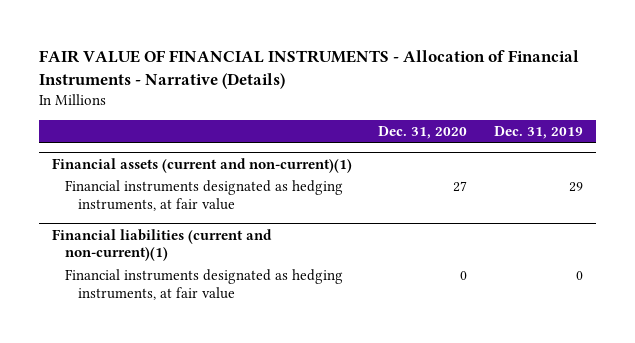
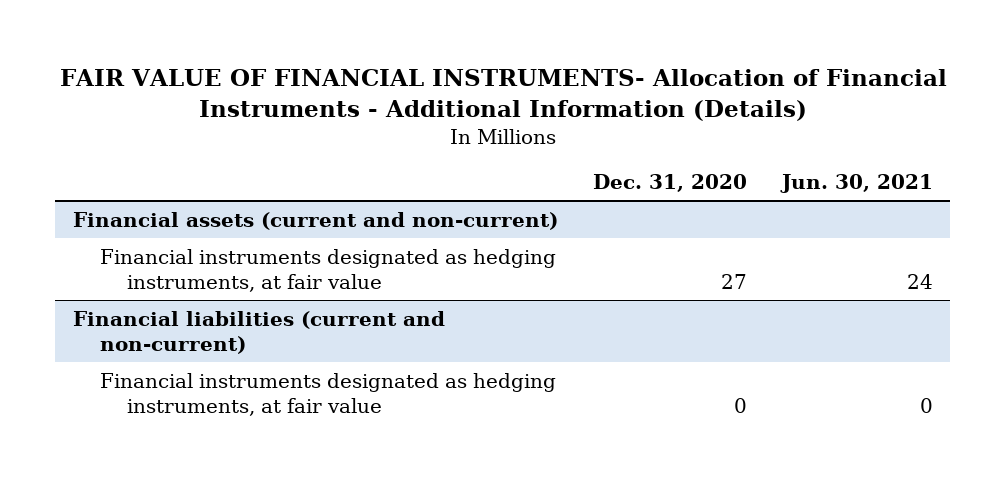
- FAIR VALUE OF FINANCIAL INSTRUMENTS - Allocation of Financial Instruments - Narrative (Details)
+ FAIR VALUE OF FINANCIAL INSTRUMENTS- Allocation of Financial Instruments - Additional Information (Details)
- | Dec. 31, 2020 | Dec. 31, 2019
+ | Dec. 31, 2020 | Jun. 30, 2021
- Financial assets (current and non-current)(1)
+ Financial assets (current and non-current)
- Financial liabilities (current and non-current)(1)
+ Financial liabilities (current and non-current)

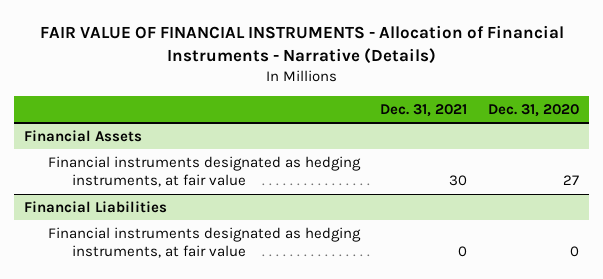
- FAIR VALUE OF FINANCIAL INSTRUMENTS- Allocation of Financial Instruments - Additional Information (Details)
+ FAIR VALUE OF FINANCIAL INSTRUMENTS - Allocation of Financial Instruments - Narrative (Details)
- | Dec. 31, 2020 | Jun. 30, 2021
+ | Dec. 31, 2021 | Dec. 31, 2020
- Financial assets (current and non-current)
+ Financial Assets
- Financial liabilities (current and non-current)
+ Financial Liabilities

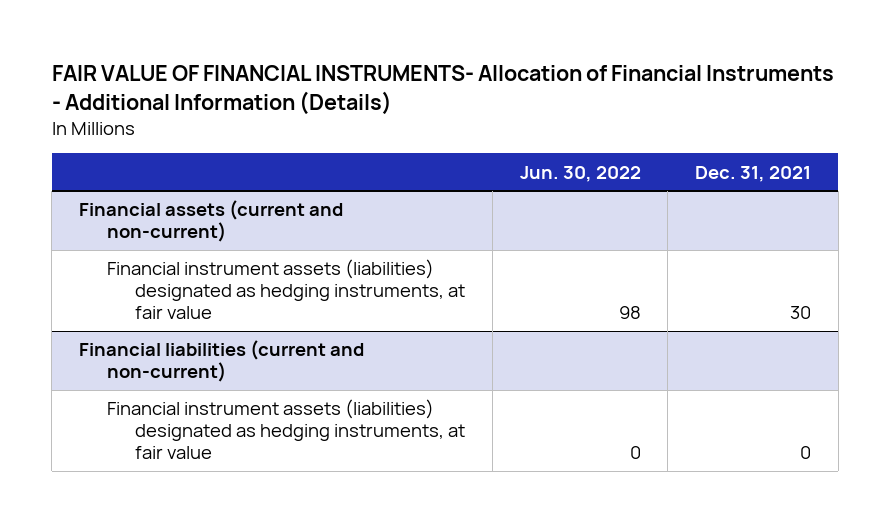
- FAIR VALUE OF FINANCIAL INSTRUMENTS - Allocation of Financial Instruments - Narrative (Details)
+ FAIR VALUE OF FINANCIAL INSTRUMENTS- Allocation of Financial Instruments - Additional Information (Details)
- | Dec. 31, 2021 | Dec. 31, 2020
+ | Jun. 30, 2022 | Dec. 31, 2021
- Financial Assets
- Financial instruments designated as hedging instruments, at fair value | 30 | 27
- Financial Liabilities
- Financial instruments designated as hedging instruments, at fair value | 0 | 0
+ Financial assets (current and non-current)
+ Financial instrument assets (liabilities) designated as hedging instruments, at fair value | 98 | 30
+ Financial liabilities (current and non-current)
+ Financial instrument assets (liabilities) designated as hedging instruments, at fair value | 0 | 0

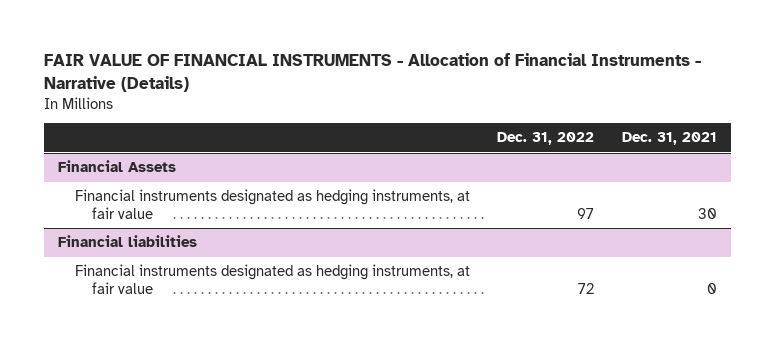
- FAIR VALUE OF FINANCIAL INSTRUMENTS- Allocation of Financial Instruments - Additional Information (Details)
+ FAIR VALUE OF FINANCIAL INSTRUMENTS - Allocation of Financial Instruments - Narrative (Details)
- | Jun. 30, 2022 | Dec. 31, 2021
+ | Dec. 31, 2022 | Dec. 31, 2021
- Financial assets (current and non-current)
- Financial instrument assets (liabilities) designated as hedging instruments, at fair value | 98 | 30
- Financial liabilities (current and non-current)
- Financial instrument assets (liabilities) designated as hedging instruments, at fair value | 0 | 0
+ Financial Assets
+ Financial instruments designated as hedging instruments, at fair value | 97 | 30
+ Financial liabilities
+ Financial instruments designated as hedging instruments, at fair value | 72 | 0

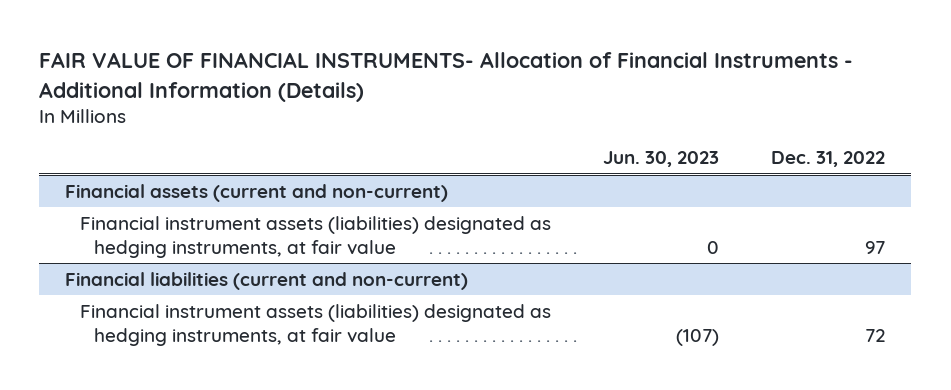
- FAIR VALUE OF FINANCIAL INSTRUMENTS - Allocation of Financial Instruments - Narrative (Details)
+ FAIR VALUE OF FINANCIAL INSTRUMENTS- Allocation of Financial Instruments - Additional Information (Details)
- | Dec. 31, 2022 | Dec. 31, 2021
+ | Jun. 30, 2023 | Dec. 31, 2022
- Financial Assets
- Financial instruments designated as hedging instruments, at fair value | 97 | 30
- Financial liabilities
- Financial instruments designated as hedging instruments, at fair value | 72 | 0
+ Financial assets (current and non-current)
+ Financial instrument assets (liabilities) designated as hedging instruments, at fair value | 0 | 97
+ Financial liabilities (current and non-current)
+ Financial instrument assets (liabilities) designated as hedging instruments, at fair value | (107) | 72

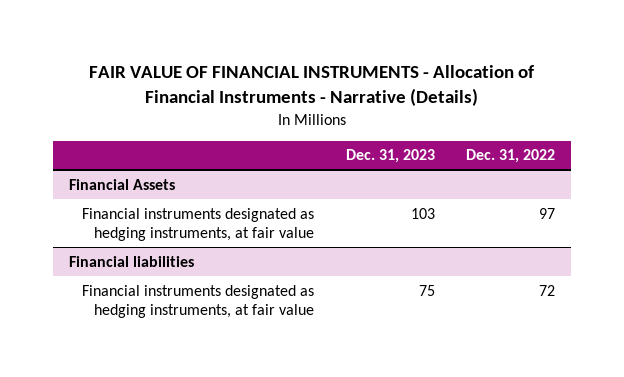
- FAIR VALUE OF FINANCIAL INSTRUMENTS- Allocation of Financial Instruments - Additional Information (Details)
+ FAIR VALUE OF FINANCIAL INSTRUMENTS - Allocation of Financial Instruments - Narrative (Details)
- | Jun. 30, 2023 | Dec. 31, 2022
+ | Dec. 31, 2023 | Dec. 31, 2022
- Financial assets (current and non-current)
- Financial instrument assets (liabilities) designated as hedging instruments, at fair value | 0 | 97
- Financial liabilities (current and non-current)
- Financial instrument assets (liabilities) designated as hedging instruments, at fair value | (107) | 72
+ Financial Assets
+ Financial instruments designated as hedging instruments, at fair value | 103 | 97
+ Financial liabilities
+ Financial instruments designated as hedging instruments, at fair value | 75 | 72

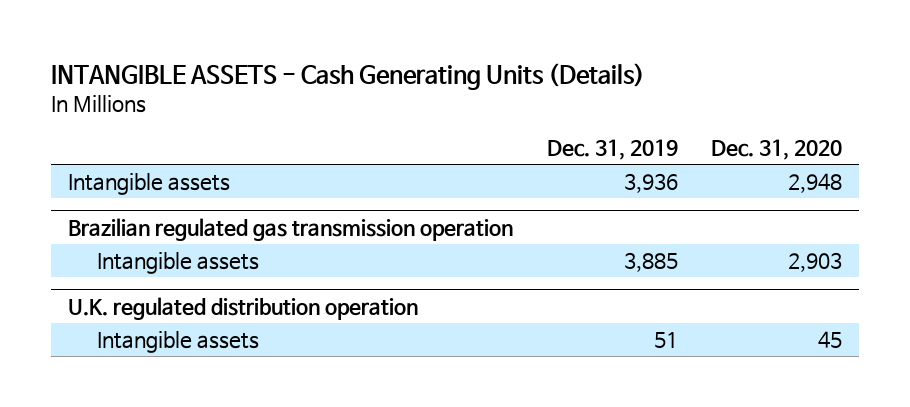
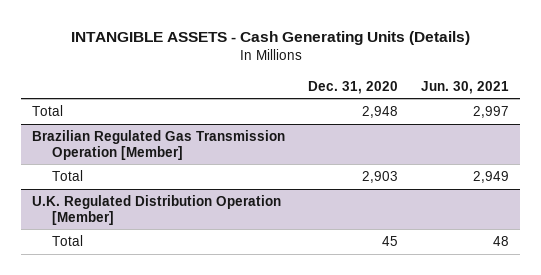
- | Dec. 31, 2019 | Dec. 31, 2020
+ | Dec. 31, 2020 | Jun. 30, 2021
- Intangible assets | 3,936 | 2,948
- Brazilian regulated gas transmission operation
- Intangible assets | 3,885 | 2,903
- U.K. regulated distribution operation
- Intangible assets | 51 | 45
+ Total | 2,948 | 2,997
+ Brazilian Regulated Gas Transmission Operation [Member]
+ Total | 2,903 | 2,949
+ U.K. Regulated Distribution Operation [Member]
+ Total | 45 | 48

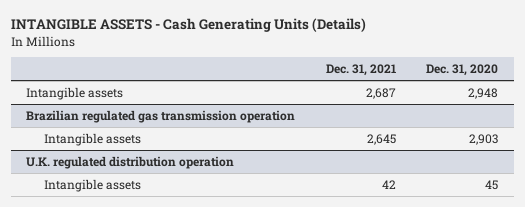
- | Dec. 31, 2020 | Jun. 30, 2021
+ | Dec. 31, 2021 | Dec. 31, 2020
- Total | 2,948 | 2,997
- Brazilian Regulated Gas Transmission Operation [Member]
- Total | 2,903 | 2,949
- U.K. Regulated Distribution Operation [Member]
- Total | 45 | 48
+ Intangible assets | 2,687 | 2,948
+ Brazilian regulated gas transmission operation
+ Intangible assets | 2,645 | 2,903
+ U.K. regulated distribution operation
+ Intangible assets | 42 | 45

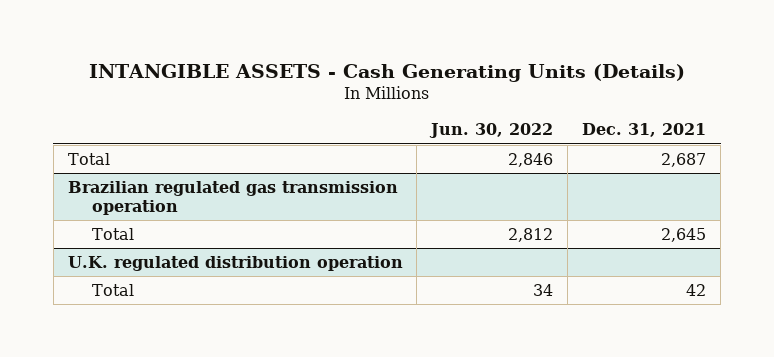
- | Dec. 31, 2021 | Dec. 31, 2020
+ | Jun. 30, 2022 | Dec. 31, 2021
- Intangible assets | 2,687 | 2,948
+ Total | 2,846 | 2,687
@ Brazilian regulated gas transmission operation
- Intangible assets | 2,645 | 2,903
+ Total | 2,812 | 2,645
@ U.K. regulated distribution operation
- Intangible assets | 42 | 45
+ Total | 34 | 42

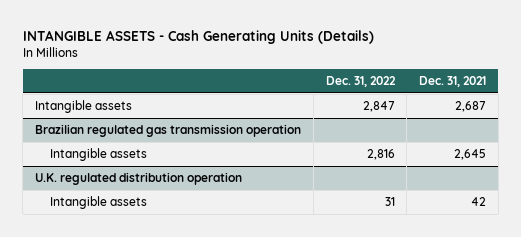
- | Jun. 30, 2022 | Dec. 31, 2021
+ | Dec. 31, 2022 | Dec. 31, 2021
- Total | 2,846 | 2,687
+ Intangible assets | 2,847 | 2,687
@ Brazilian regulated gas transmission operation
- Total | 2,812 | 2,645
+ Intangible assets | 2,816 | 2,645
@ U.K. regulated distribution operation
- Total | 34 | 42
+ Intangible assets | 31 | 42

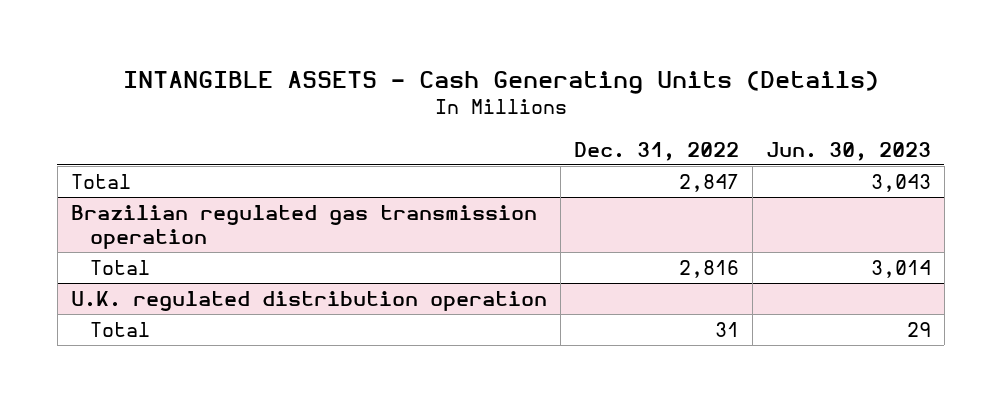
- | Dec. 31, 2022 | Dec. 31, 2021
+ | Dec. 31, 2022 | Jun. 30, 2023
- Intangible assets | 2,847 | 2,687
+ Total | 2,847 | 3,043
@ Brazilian regulated gas transmission operation
- Intangible assets | 2,816 | 2,645
+ Total | 2,816 | 3,014
@ U.K. regulated distribution operation
- Intangible assets | 31 | 42
+ Total | 31 | 29

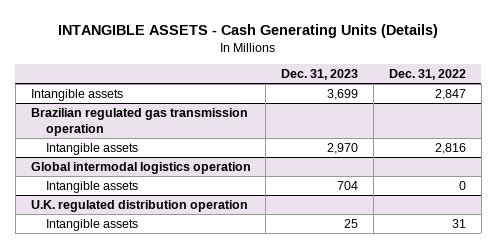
- | Dec. 31, 2022 | Jun. 30, 2023
+ | Dec. 31, 2023 | Dec. 31, 2022
- Total | 2,847 | 3,043
+ Intangible assets | 3,699 | 2,847
@ Brazilian regulated gas transmission operation
- Total | 2,816 | 3,014
+ Intangible assets | 2,970 | 2,816
+ Global intermodal logistics operation
+ Intangible assets | 704 | 0
@ U.K. regulated distribution operation
- Total | 31 | 29
+ Intangible assets | 25 | 31

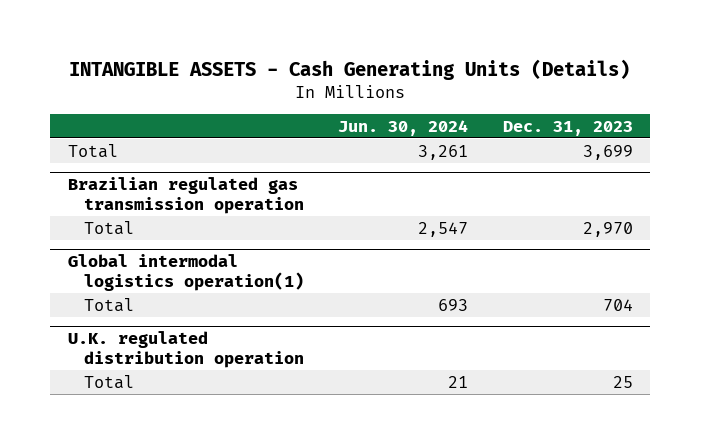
- | Dec. 31, 2023 | Dec. 31, 2022
+ | Jun. 30, 2024 | Dec. 31, 2023
- Intangible assets | 3,699 | 2,847
+ Total | 3,261 | 3,699
@ Brazilian regulated gas transmission operation
- Intangible assets | 2,970 | 2,816
- Global intermodal logistics operation
- Intangible assets | 704 | 0
@ Brazilian regulated gas transmission operation
+ Total | 2,547 | 2,970
+ Global intermodal logistics operation(1)
+ Total | 693 | 704
@ U.K. regulated distribution operation
- Intangible assets | 25 | 31
+ Total | 21 | 25

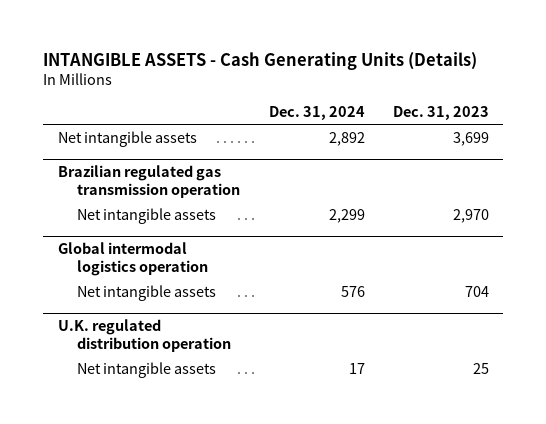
- | Jun. 30, 2024 | Dec. 31, 2023
+ | Dec. 31, 2024 | Dec. 31, 2023
- Total | 3,261 | 3,699
+ Net intangible assets | 2,892 | 3,699
@ Brazilian regulated gas transmission operation
- Total | 2,547 | 2,970
- Global intermodal logistics operation(1)
- Total | 693 | 704
@ Brazilian regulated gas transmission operation
+ Net intangible assets | 2,299 | 2,970
+ Global intermodal logistics operation
+ Net intangible assets | 576 | 704
@ U.K. regulated distribution operation
- Total | 21 | 25
+ Net intangible assets | 17 | 25

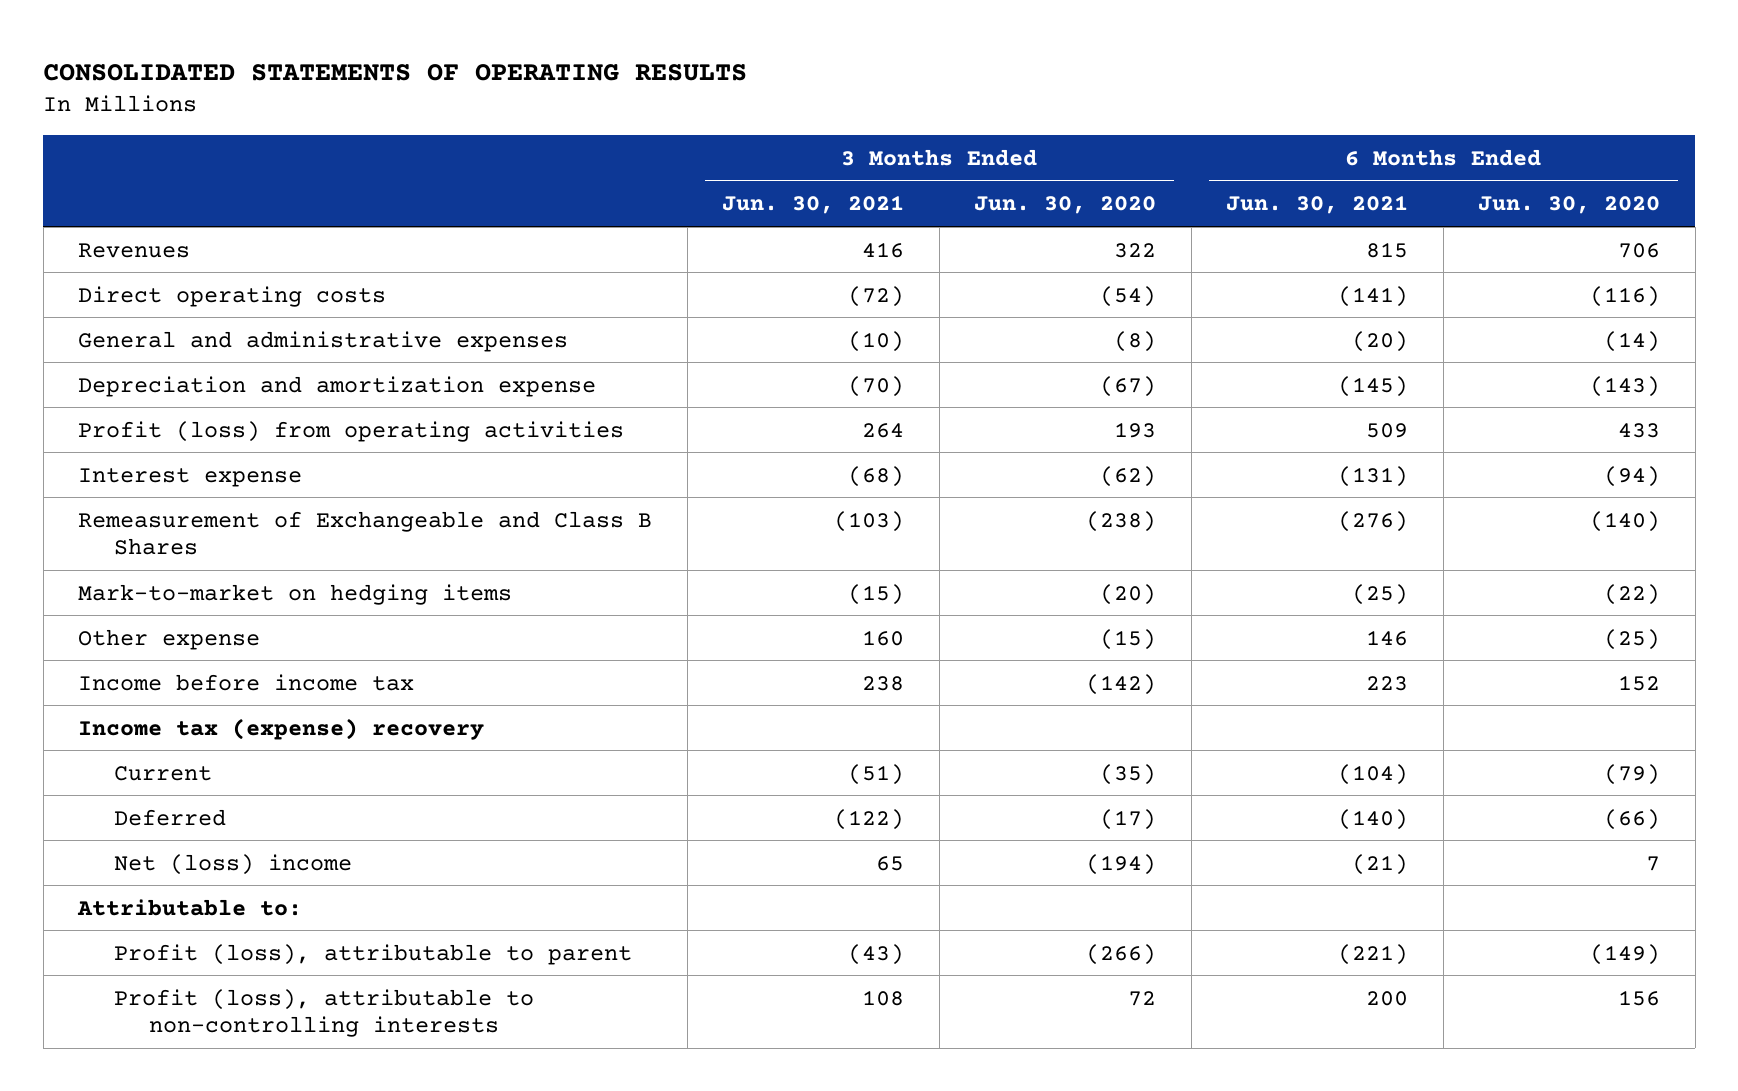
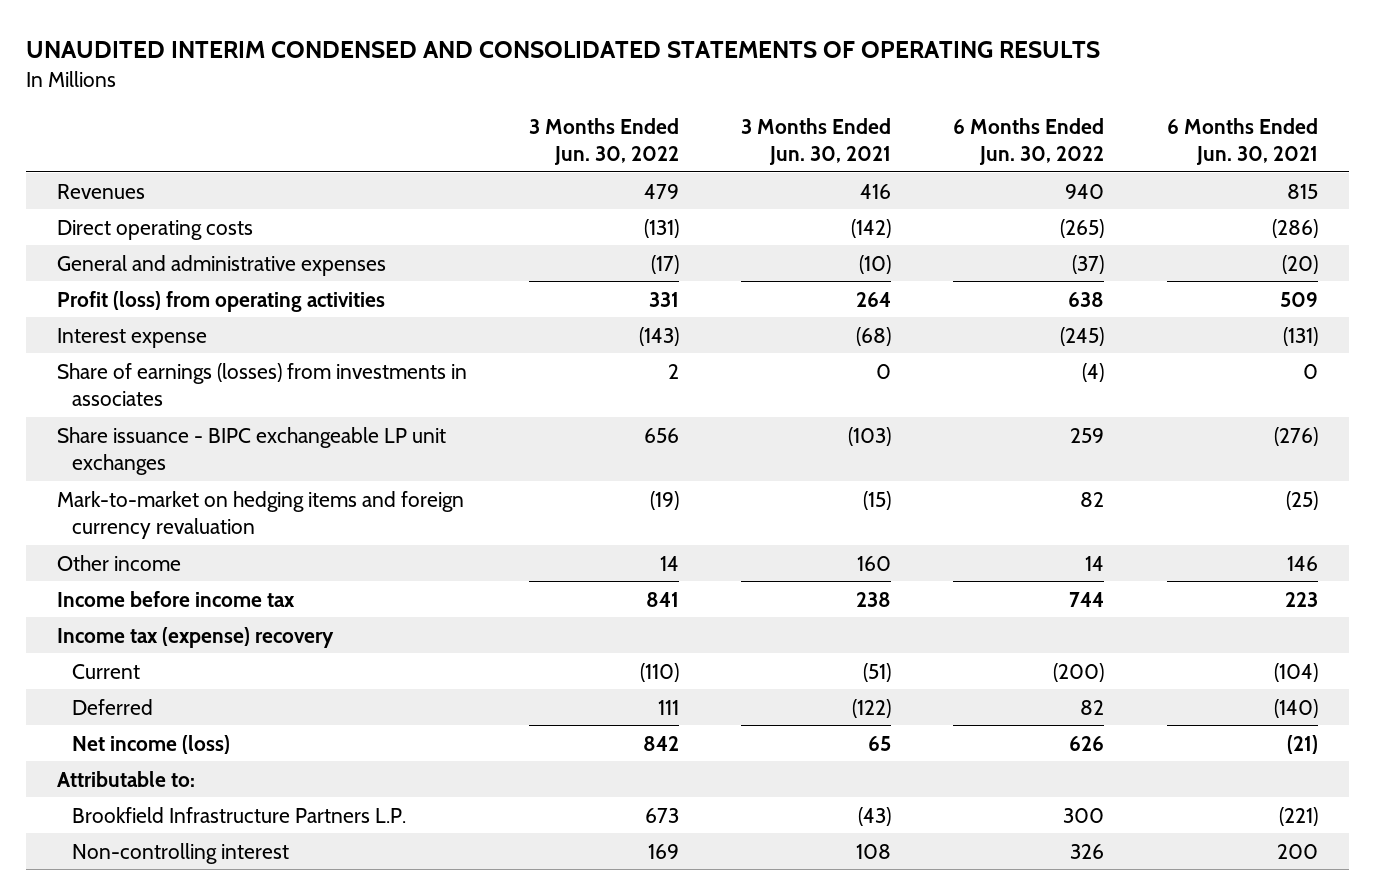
- CONSOLIDATED STATEMENTS OF OPERATING RESULTS
+ UNAUDITED INTERIM CONDENSED AND CONSOLIDATED STATEMENTS OF OPERATING RESULTS
- | 3 Months Ended Jun. 30, 2021 | 3 Months Ended Jun. 30, 2020 | 6 Months Ended Jun. 30, 2021 | 6 Months Ended Jun. 30, 2020
+ | 3 Months Ended Jun. 30, 2022 | 3 Months Ended Jun. 30, 2021 | 6 Months Ended Jun. 30, 2022 | 6 Months Ended Jun. 30, 2021
- Direct operating costs | (72) | (54) | (141) | (116)
+ Direct operating costs | (131) | (142) | (265) | (286)
- Depreciation and amortization expense | (70) | (67) | (145) | (143)
- Remeasurement of Exchangeable and Class B Shares | (103) | (238) | (276) | (140)
- Mark-to-market on hedging items | (15) | (20) | (25) | (22)
- Other expense | 160 | (15) | 146 | (25)
+ Share of earnings (losses) from investments in associates | 2 | 0 | (4) | 0
+ Share issuance - BIPC exchangeable LP unit exchanges | 656 | (103) | 259 | (276)
+ Mark-to-market on hedging items and foreign currency revaluation | (19) | (15) | 82 | (25)
+ Other income | 14 | 160 | 14 | 146
- Net (loss) income | 65 | (194) | (21) | 7
+ Net income (loss) | 842 | 65 | 626 | (21)
- Profit (loss), attributable to parent | (43) | (266) | (221) | (149)
- Profit (loss), attributable to non-controlling interests | 108 | 72 | 200 | 156
+ Brookfield Infrastructure Partners L.P. | 673 | (43) | 300 | (221)
+ Non-controlling interest | 169 | 108 | 326 | 200

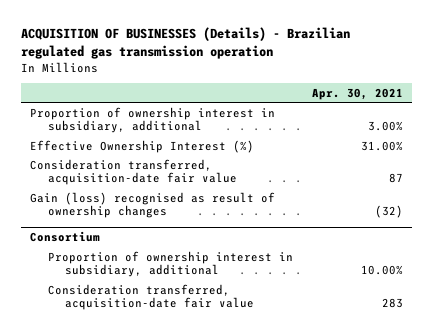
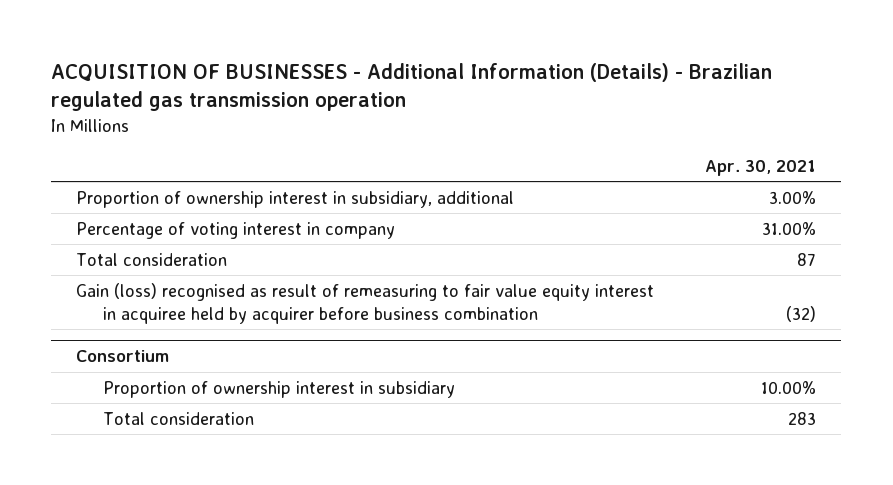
- ACQUISITION OF BUSINESSES (Details) - Brazilian regulated gas transmission operation
+ ACQUISITION OF BUSINESSES - Additional Information (Details) - Brazilian regulated gas transmission operation
- Effective Ownership Interest (%) | 31.00%
- Consideration transferred, acquisition-date fair value | 87
- Gain (loss) recognised as result of ownership changes | (32)
+ Percentage of voting interest in company | 31.00%
+ Total consideration | 87
+ Gain (loss) recognised as result of remeasuring to fair value equity interest in acquiree held by acquirer before business combination | (32)
@ Consortium
- Proportion of ownership interest in subsidiary, additional | 10.00%
- Consideration transferred, acquisition-date fair value | 283
+ Proportion of ownership interest in subsidiary | 10.00%
+ Total consideration | 283

